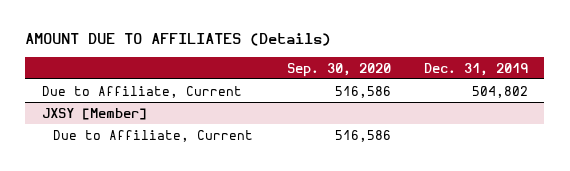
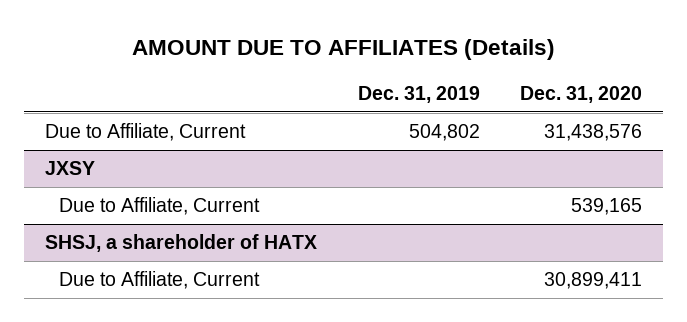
- | Sep. 30, 2020 | Dec. 31, 2019
+ | Dec. 31, 2019 | Dec. 31, 2020
- JXSY [Member]
+ JXSY
+ SHSJ, a shareholder of HATX
+ Due to Affiliate, Current | | 30,899,411

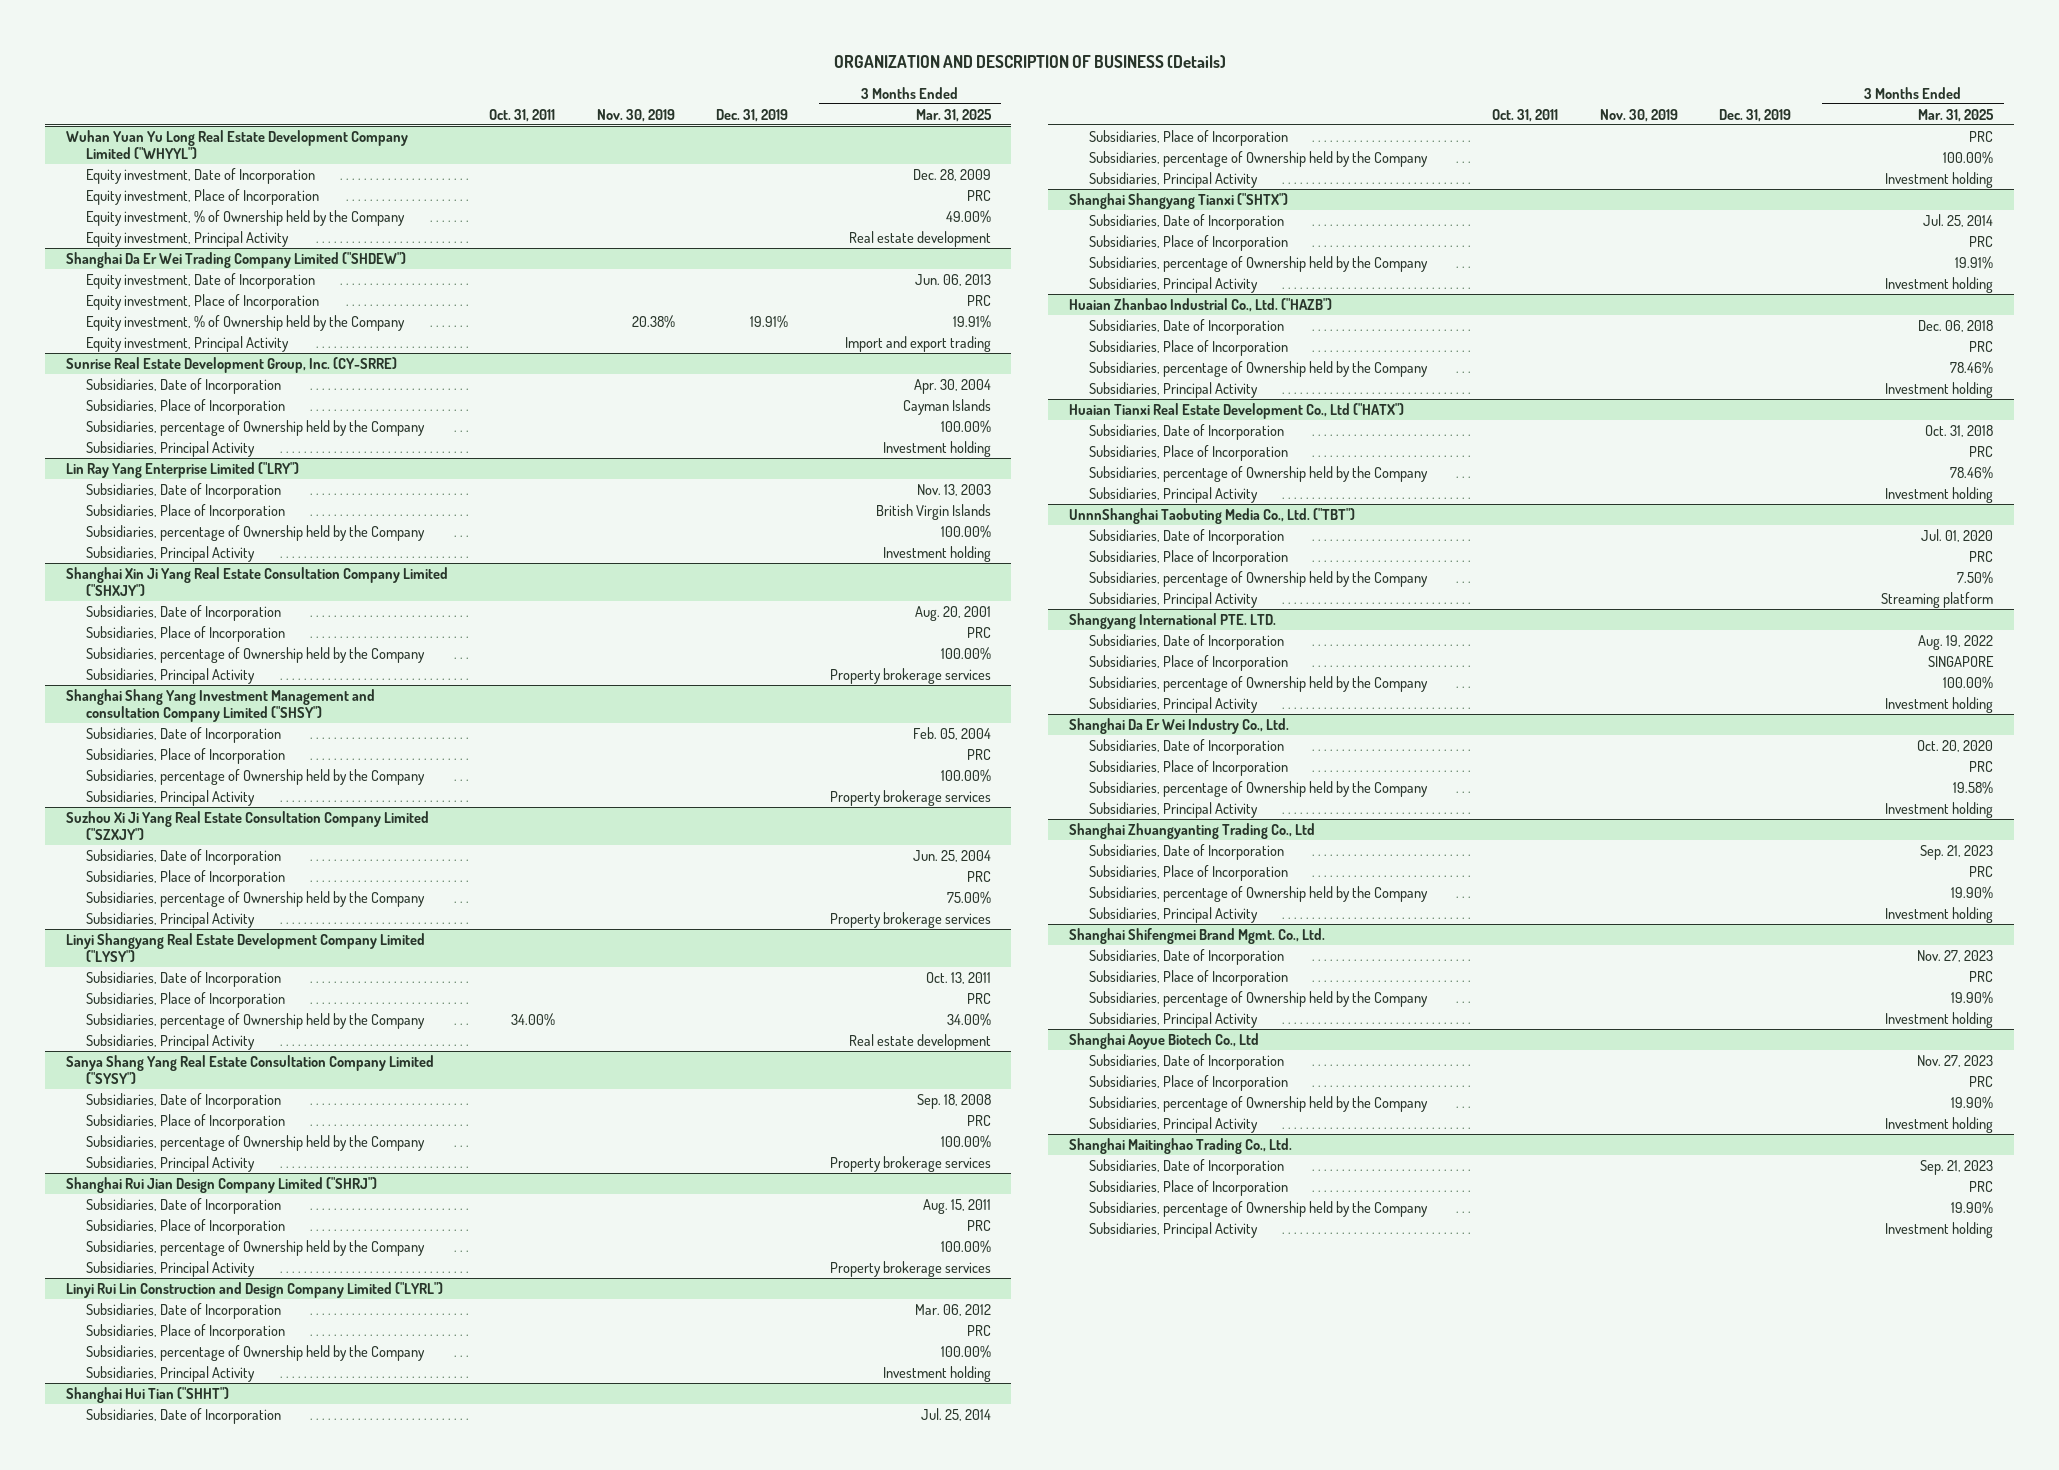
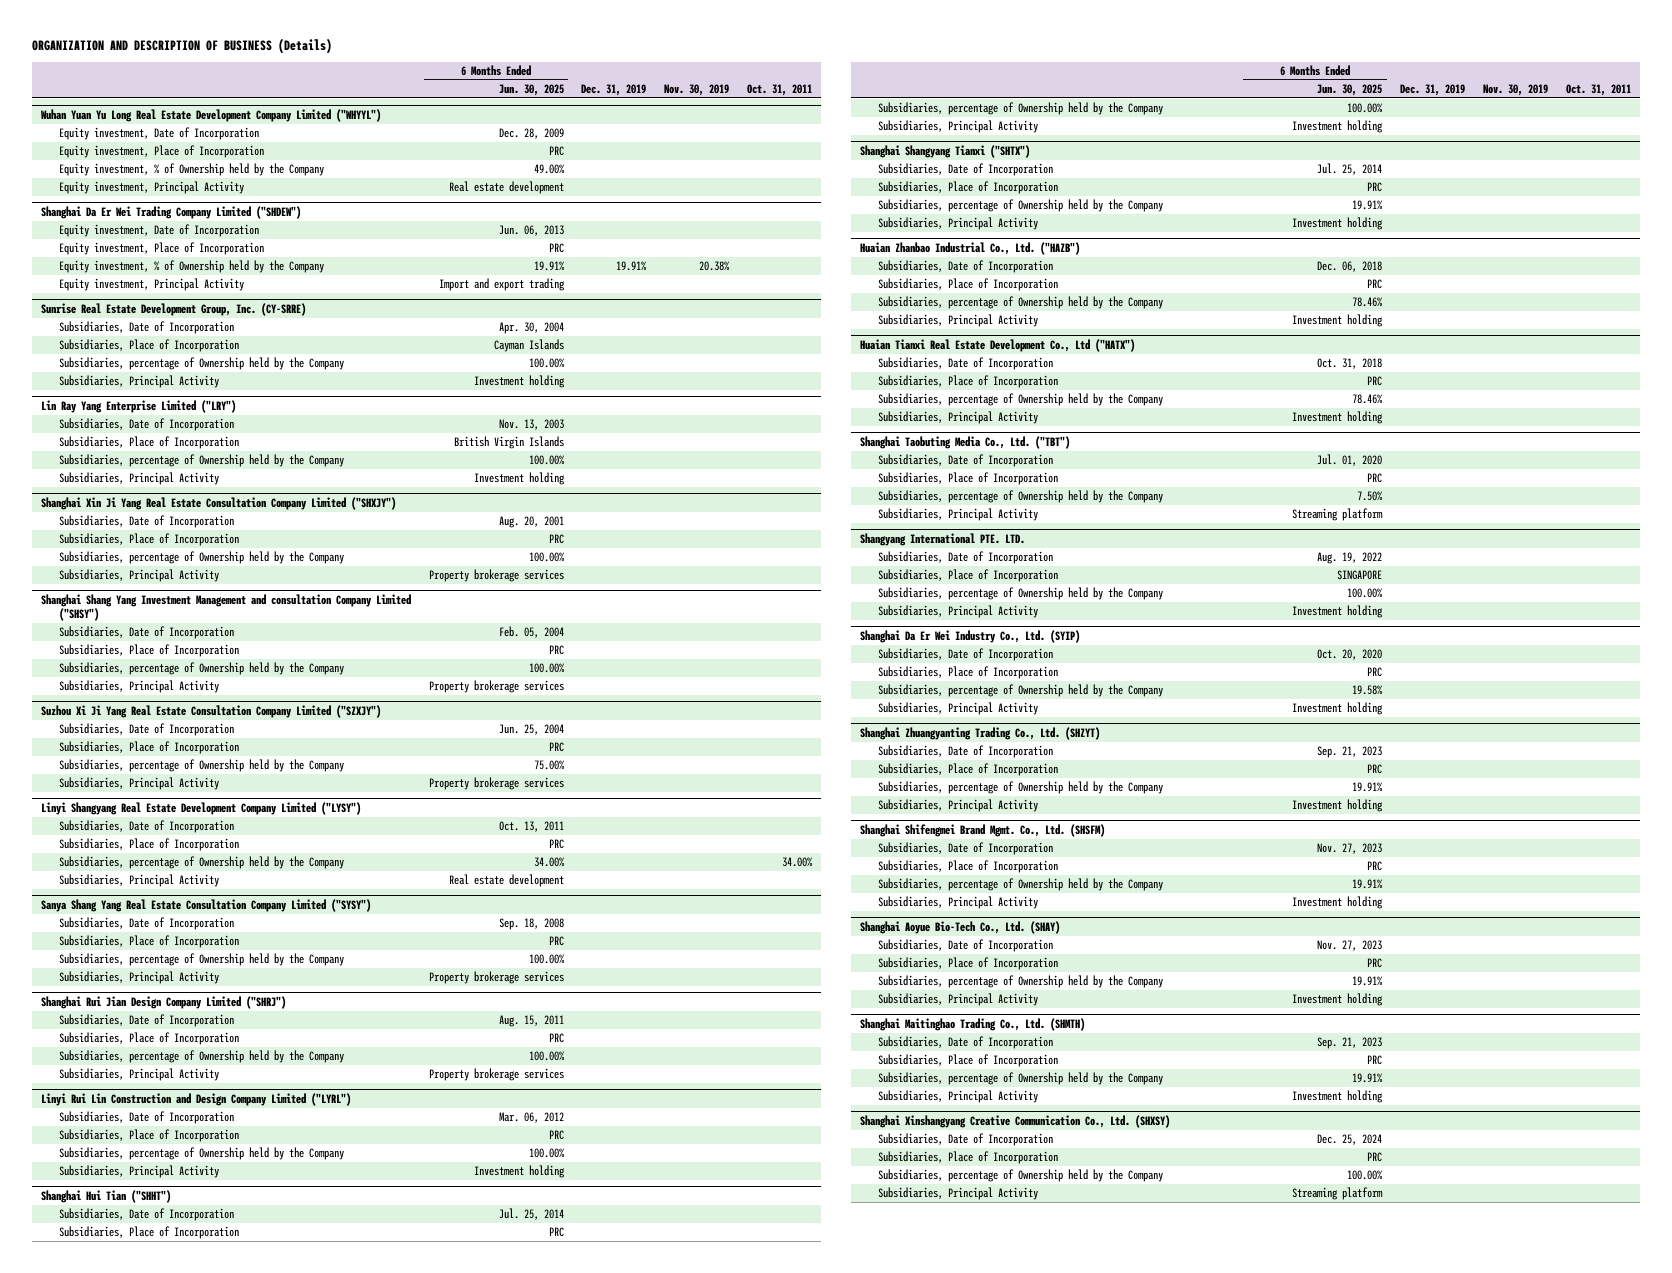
- | Oct. 31, 2011 | Nov. 30, 2019 | Dec. 31, 2019 | 3 Months Ended Mar. 31, 2025
+ | 6 Months Ended Jun. 30, 2025 | Dec. 31, 2019 | Nov. 30, 2019 | Oct. 31, 2011
- UnnnShanghai Taobuting Media Co., Ltd. ("TBT")
- Subsidiaries, Date of Incorporation | | | | Jul. 01, 2020
- Subsidiaries, Place of Incorporation | | | | PRC
- Subsidiaries, percentage of Ownership held by the Company | | | | 7.50%
- Subsidiaries, Principal Activity | | | | Streaming platform
+ Shanghai Taobuting Media Co., Ltd. ("TBT")
+ Subsidiaries, Date of Incorporation | Jul. 01, 2020 | | |
+ Subsidiaries, Place of Incorporation | PRC | | |
+ Subsidiaries, percentage of Ownership held by the Company | 7.50% | | |
+ Subsidiaries, Principal Activity | Streaming platform | | |
- Shanghai Da Er Wei Industry Co., Ltd.
+ Shanghai Da Er Wei Industry Co., Ltd. (SYIP)
- Shanghai Zhuangyanting Trading Co., Ltd
+ Shanghai Zhuangyanting Trading Co., Ltd. (SHZYT)
- Shanghai Shifengmei Brand Mgmt. Co., Ltd.
+ Shanghai Shifengmei Brand Mgmt. Co., Ltd. (SHSFM)
- Shanghai Aoyue Biotech Co., Ltd
+ Shanghai Aoyue Bio-Tech Co., Ltd. (SHAY)
- Shanghai Maitinghao Trading Co., Ltd.
+ Shanghai Maitinghao Trading Co., Ltd. (SHMTH)
+ Shanghai Xinshangyang Creative Communication Co., Ltd. (SHXSY)
+ Subsidiaries, Date of Incorporation | Dec. 25, 2024 | | |
+ Subsidiaries, Place of Incorporation | PRC | | |
+ Subsidiaries, percentage of Ownership held by the Company | 100.00% | | |
+ Subsidiaries, Principal Activity | Streaming platform | | |

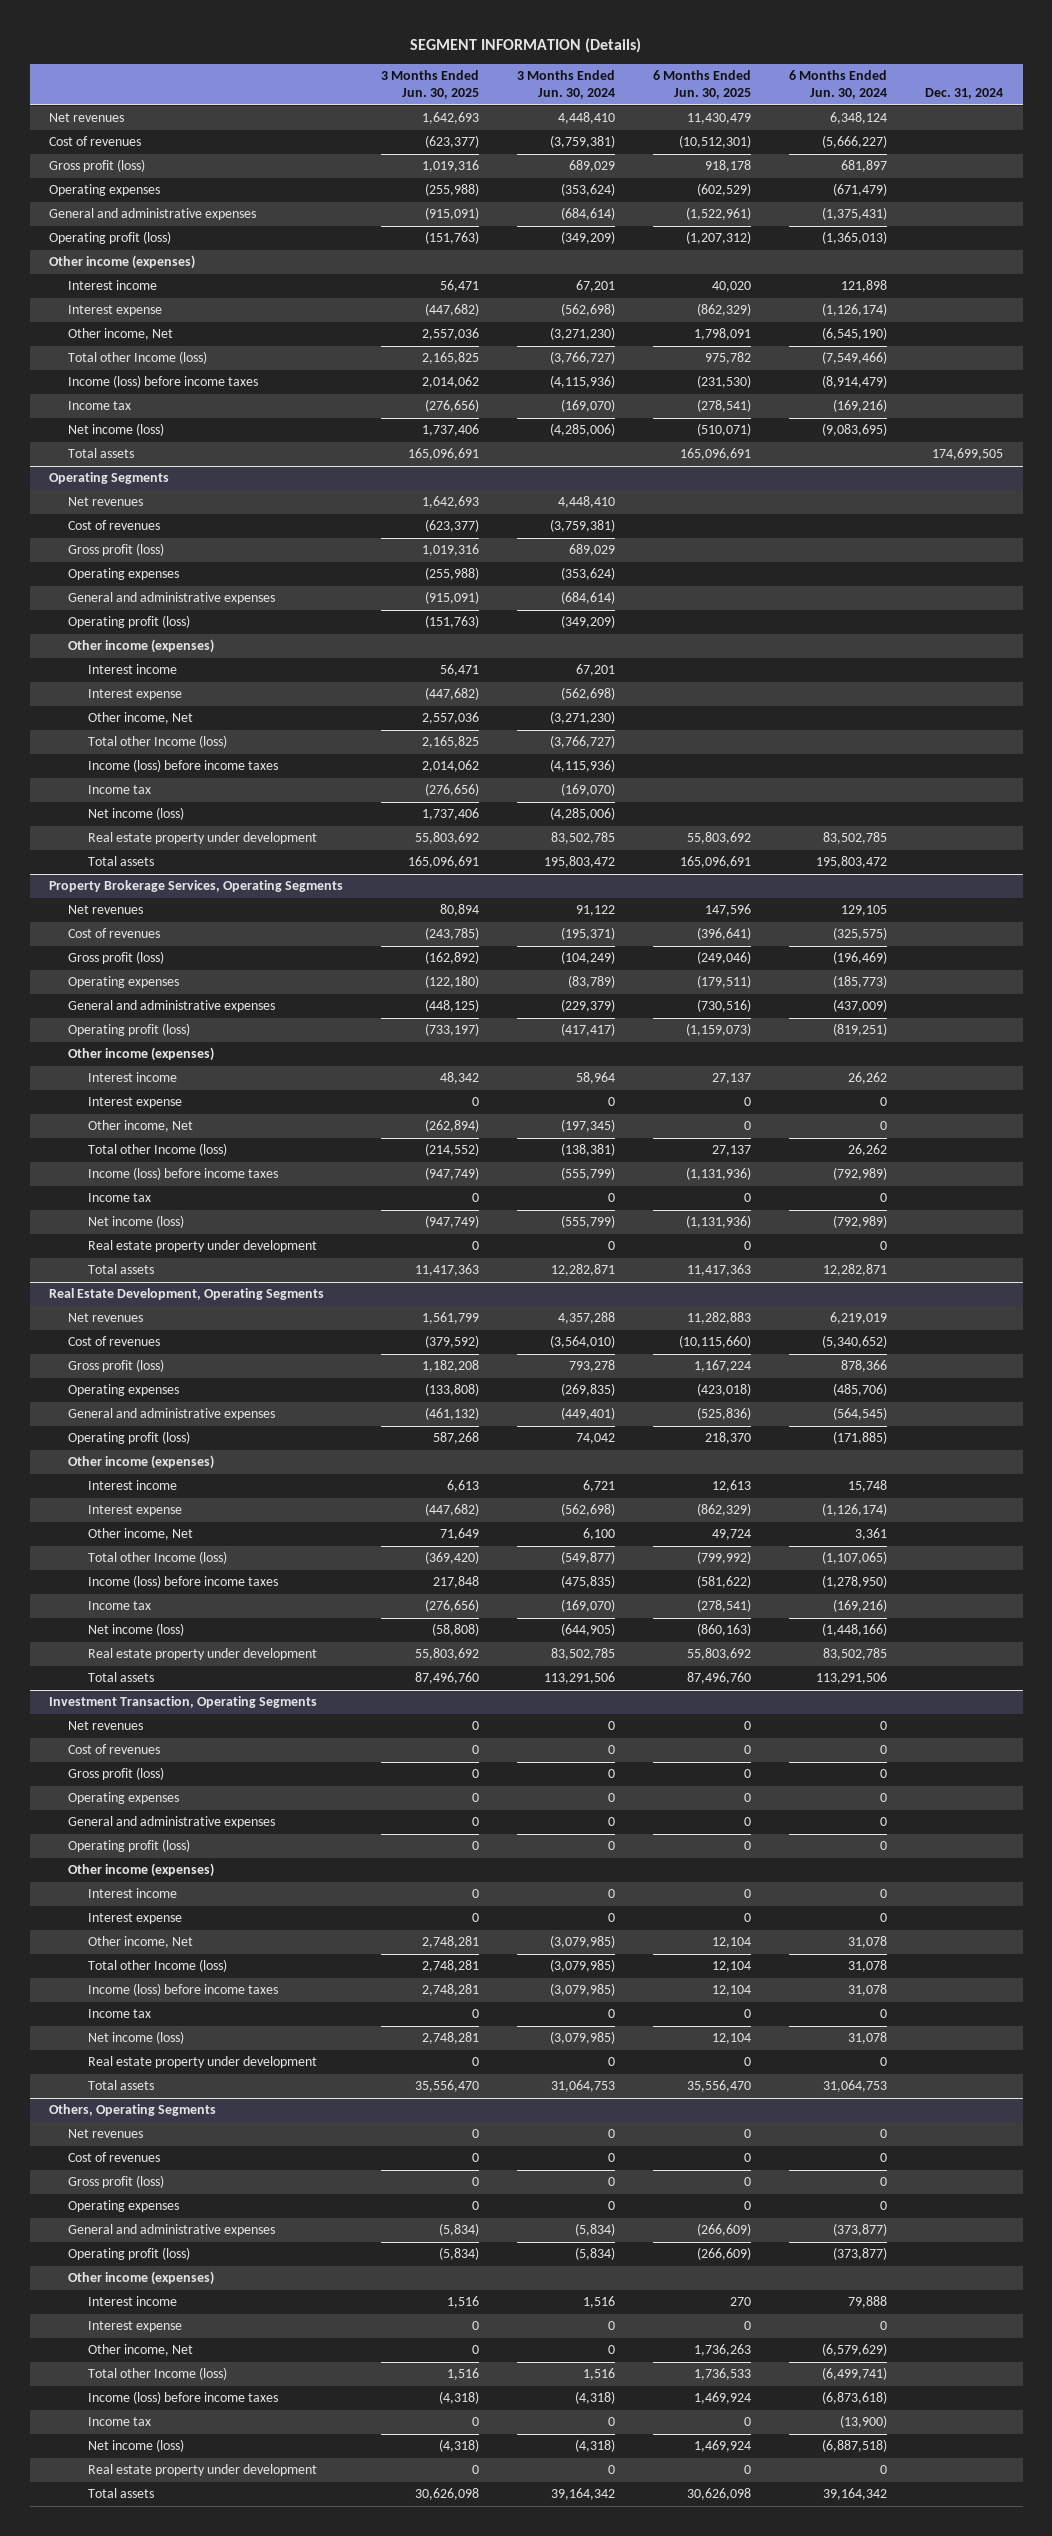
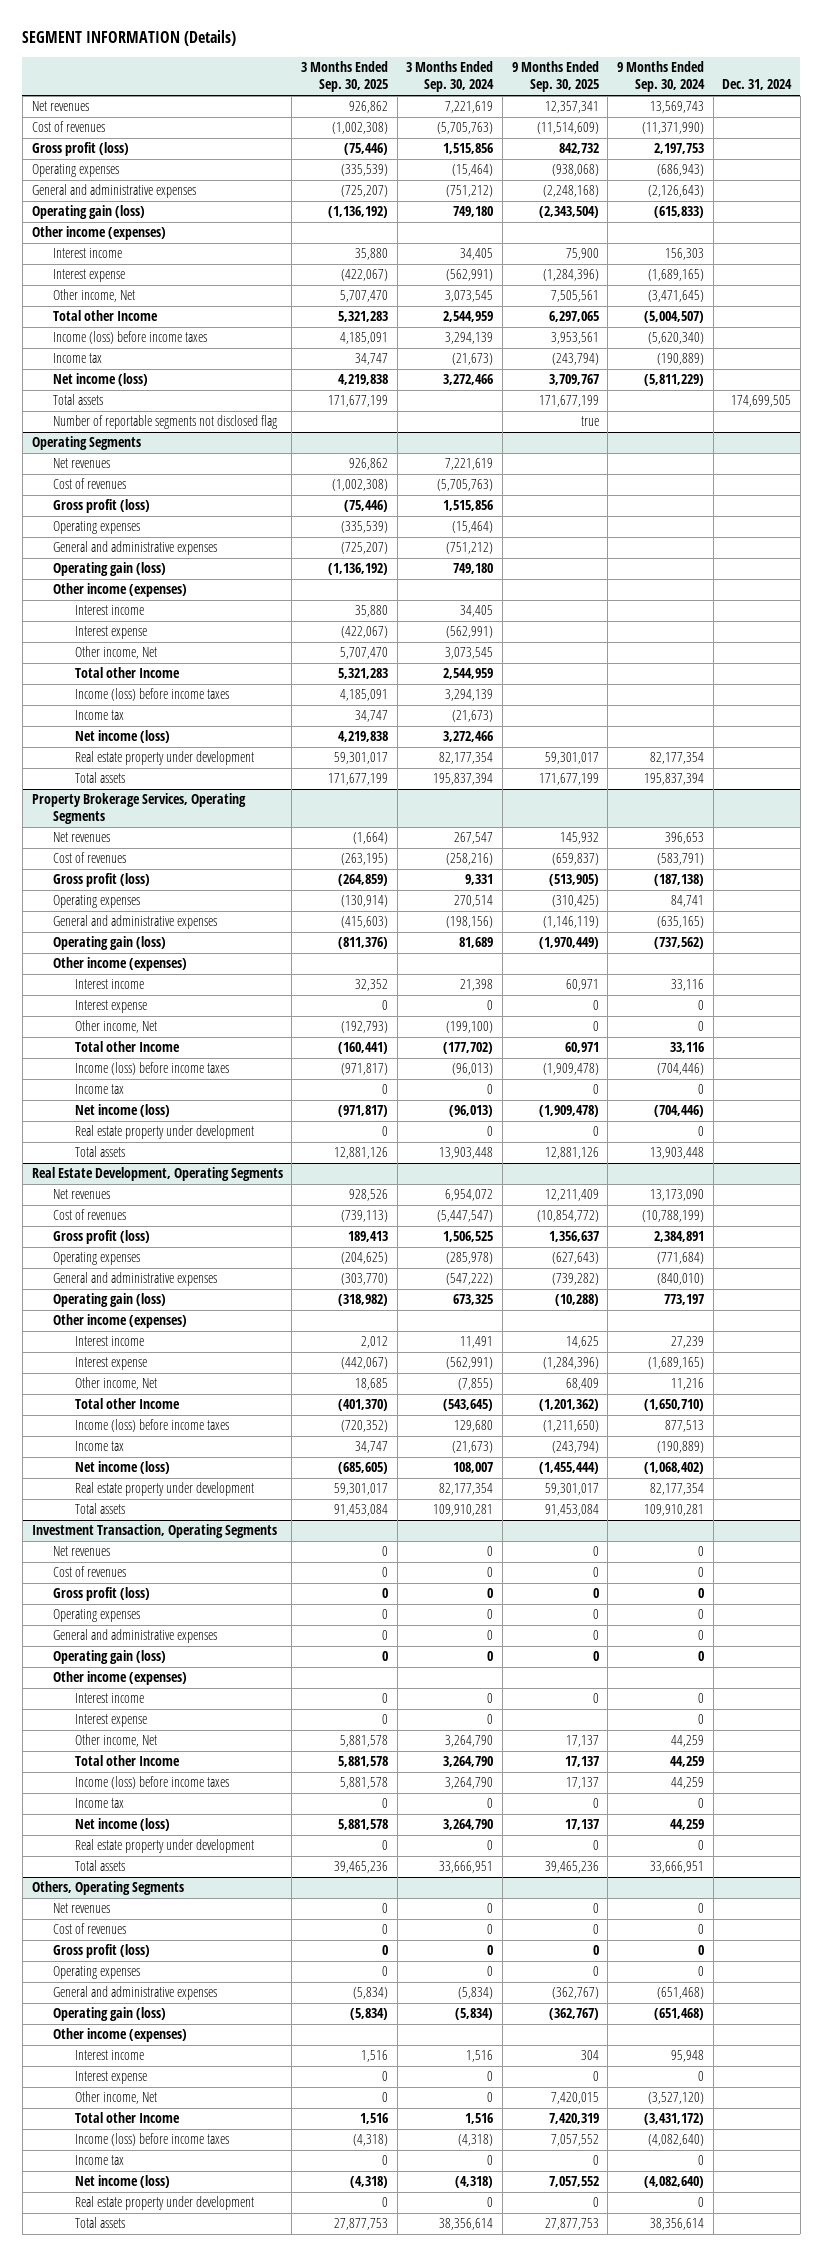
- | 3 Months Ended Jun. 30, 2025 | 3 Months Ended Jun. 30, 2024 | 6 Months Ended Jun. 30, 2025 | 6 Months Ended Jun. 30, 2024 | Dec. 31, 2024
+ | 3 Months Ended Sep. 30, 2025 | 3 Months Ended Sep. 30, 2024 | 9 Months Ended Sep. 30, 2025 | 9 Months Ended Sep. 30, 2024 | Dec. 31, 2024
- Operating profit (loss) | (151,763) | (349,209) | (1,207,312) | (1,365,013) |
+ Operating gain (loss) | (1,136,192) | 749,180 | (2,343,504) | (615,833) |
- Total other Income (loss) | 2,165,825 | (3,766,727) | 975,782 | (7,549,466) |
+ Total other Income | 5,321,283 | 2,544,959 | 6,297,065 | (5,004,507) |
+ Number of reportable segments not disclosed flag | | | true | |
@ Operating Segments
- Operating profit (loss) | (151,763) | (349,209) | | |
+ Operating gain (loss) | (1,136,192) | 749,180 | | |
- Total other Income (loss) | 2,165,825 | (3,766,727) | | |
+ Total other Income | 5,321,283 | 2,544,959 | | |
@ Property Brokerage Services, Operating Segments
- Operating profit (loss) | (733,197) | (417,417) | (1,159,073) | (819,251) |
+ Operating gain (loss) | (811,376) | 81,689 | (1,970,449) | (737,562) |
- Total other Income (loss) | (214,552) | (138,381) | 27,137 | 26,262 |
+ Total other Income | (160,441) | (177,702) | 60,971 | 33,116 |
@ Real Estate Development, Operating Segments
- Operating profit (loss) | 587,268 | 74,042 | 218,370 | (171,885) |
+ Operating gain (loss) | (318,982) | 673,325 | (10,288) | 773,197 |
- Total other Income (loss) | (369,420) | (549,877) | (799,992) | (1,107,065) |
+ Total other Income | (401,370) | (543,645) | (1,201,362) | (1,650,710) |
@ Investment Transaction, Operating Segments
- Operating profit (loss) | 0 | 0 | 0 | 0 |
+ Operating gain (loss) | 0 | 0 | 0 | 0 |
- Total other Income (loss) | 2,748,281 | (3,079,985) | 12,104 | 31,078 |
+ Total other Income | 5,881,578 | 3,264,790 | 17,137 | 44,259 |
@ Others, Operating Segments
- Operating profit (loss) | (5,834) | (5,834) | (266,609) | (373,877) |
+ Operating gain (loss) | (5,834) | (5,834) | (362,767) | (651,468) |
- Total other Income (loss) | 1,516 | 1,516 | 1,736,533 | (6,499,741) |
+ Total other Income | 1,516 | 1,516 | 7,420,319 | (3,431,172) |

